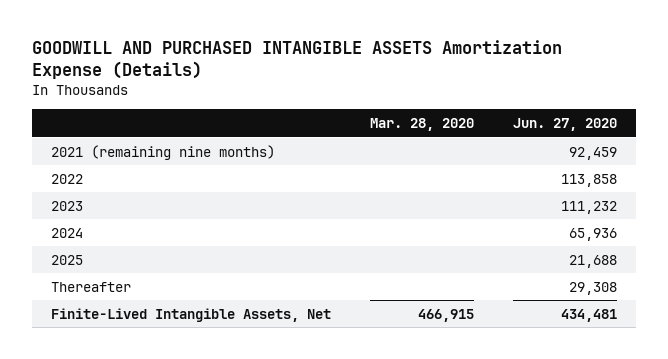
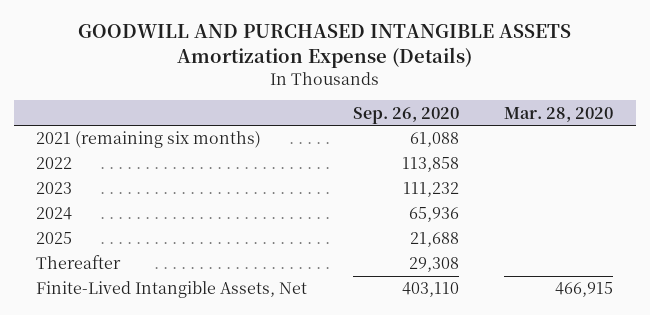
- | Mar. 28, 2020 | Jun. 27, 2020
+ | Sep. 26, 2020 | Mar. 28, 2020
- 2021 (remaining nine months) | | 92,459
+ 2021 (remaining six months) | 61,088 |

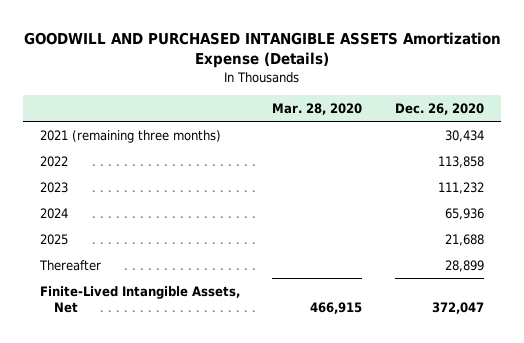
- | Sep. 26, 2020 | Mar. 28, 2020
+ | Mar. 28, 2020 | Dec. 26, 2020
- 2021 (remaining six months) | 61,088 |
+ 2021 (remaining three months) | | 30,434

